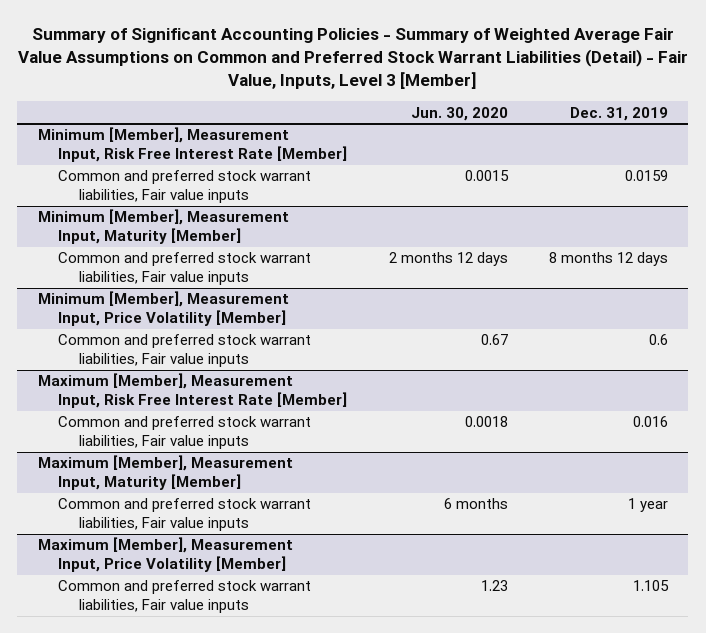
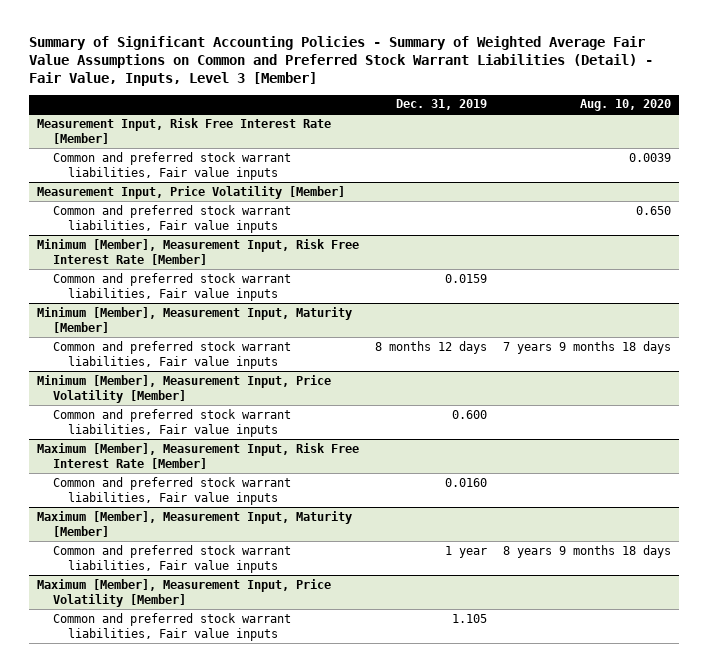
- | Jun. 30, 2020 | Dec. 31, 2019
+ | Dec. 31, 2019 | Aug. 10, 2020
+ Measurement Input, Risk Free Interest Rate [Member]
+ Common and preferred stock warrant liabilities, Fair value inputs | | 0.0039
+ Measurement Input, Price Volatility [Member]
+ Common and preferred stock warrant liabilities, Fair value inputs | | 0.650
@ Minimum [Member], Measurement Input, Price Volatility [Member]
- Common and preferred stock warrant liabilities, Fair value inputs | 0.67 | 0.6
+ Common and preferred stock warrant liabilities, Fair value inputs | 0.600 |
@ Maximum [Member], Measurement Input, Risk Free Interest Rate [Member]
- Common and preferred stock warrant liabilities, Fair value inputs | 0.0018 | 0.016
+ Common and preferred stock warrant liabilities, Fair value inputs | 0.0160 |

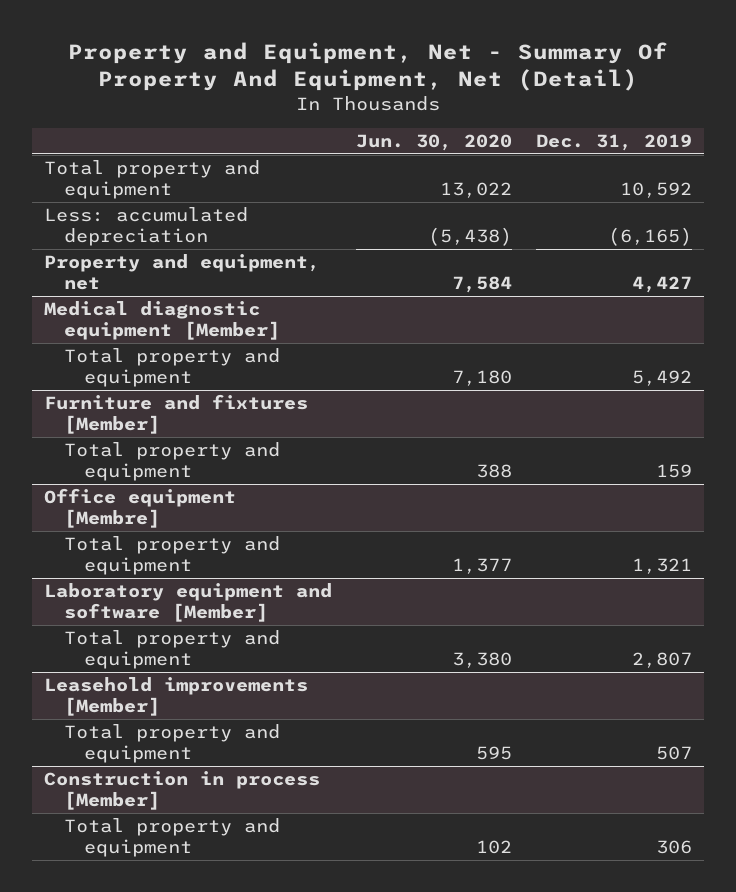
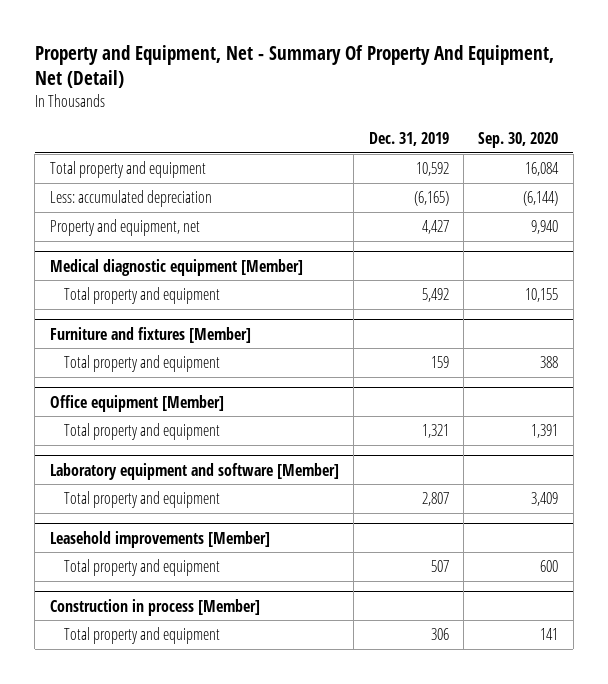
- | Jun. 30, 2020 | Dec. 31, 2019
+ | Dec. 31, 2019 | Sep. 30, 2020
- Office equipment [Membre]
+ Office equipment [Member]

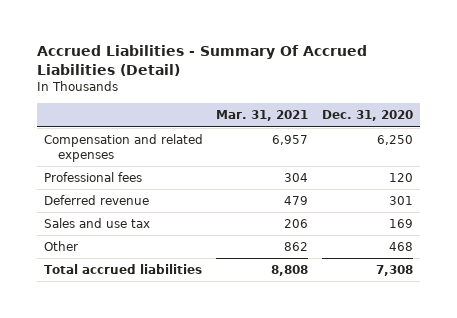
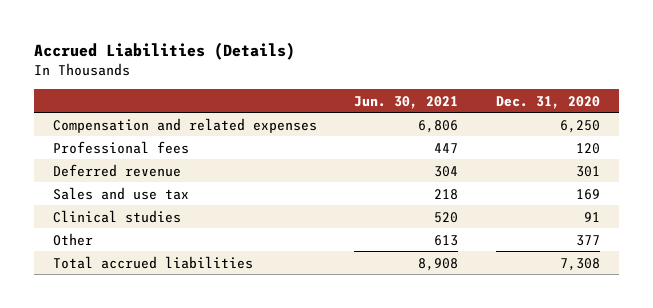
- Accrued Liabilities - Summary Of Accrued Liabilities (Detail)
+ Accrued Liabilities (Details)
- | Mar. 31, 2021 | Dec. 31, 2020
+ | Jun. 30, 2021 | Dec. 31, 2020
- Other | 862 | 468
+ Clinical studies | 520 | 91
+ Other | 613 | 377

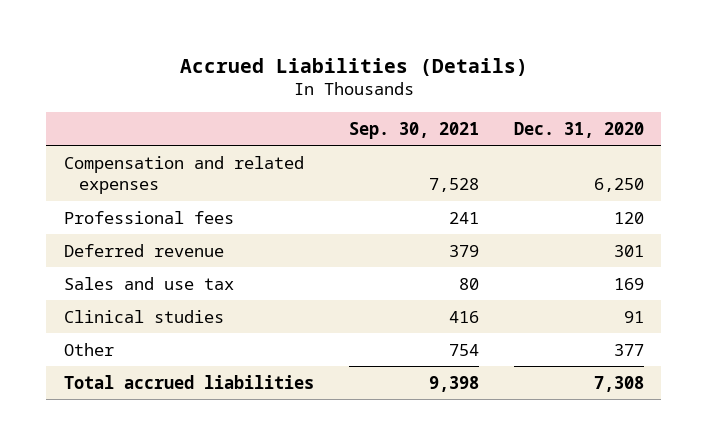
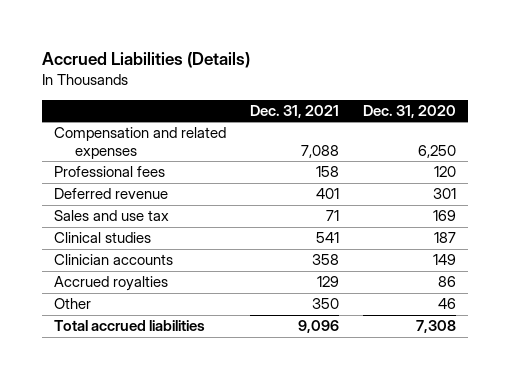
- | Sep. 30, 2021 | Dec. 31, 2020
+ | Dec. 31, 2021 | Dec. 31, 2020
- Clinical studies | 416 | 91
- Other | 754 | 377
+ Clinical studies | 541 | 187
+ Clinician accounts | 358 | 149
+ Accrued royalties | 129 | 86
+ Other | 350 | 46

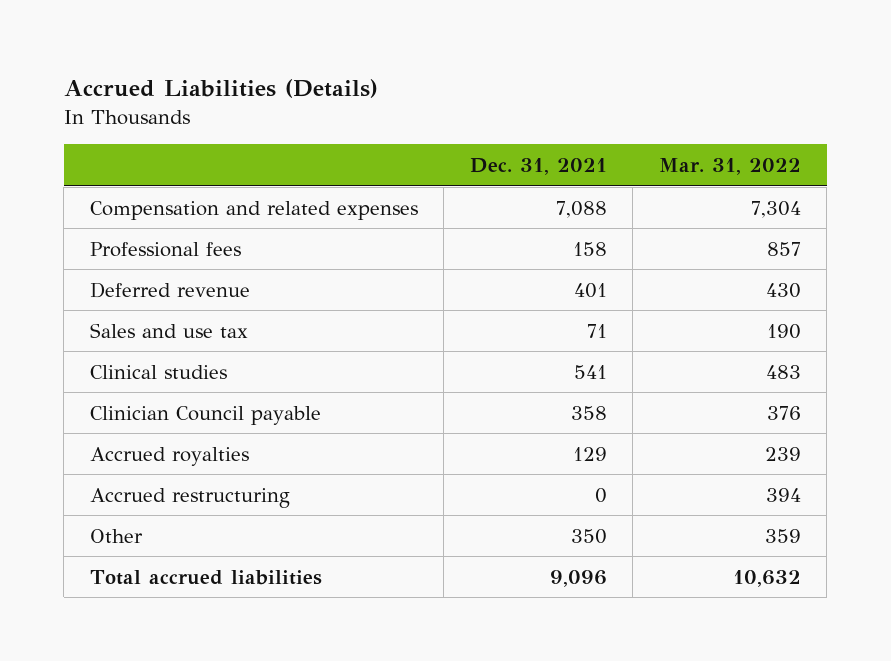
- | Dec. 31, 2021 | Dec. 31, 2020
+ | Dec. 31, 2021 | Mar. 31, 2022
- Clinician accounts | 358 | 149
+ Clinician Council payable | 358 | 376
+ Accrued restructuring | 0 | 394

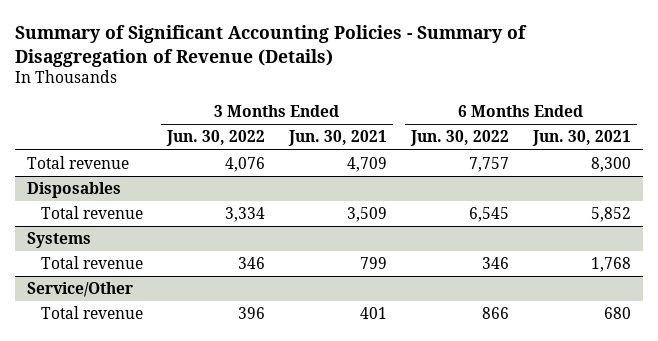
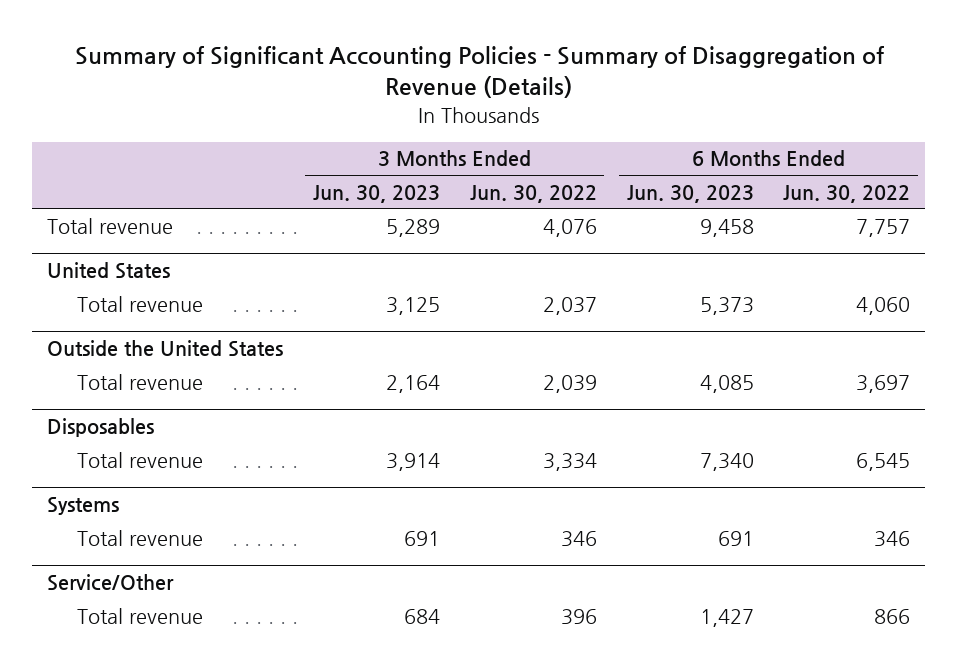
- | 3 Months Ended Jun. 30, 2022 | 3 Months Ended Jun. 30, 2021 | 6 Months Ended Jun. 30, 2022 | 6 Months Ended Jun. 30, 2021
+ | 3 Months Ended Jun. 30, 2023 | 3 Months Ended Jun. 30, 2022 | 6 Months Ended Jun. 30, 2023 | 6 Months Ended Jun. 30, 2022
+ United States
+ Total revenue | 3,125 | 2,037 | 5,373 | 4,060
+ Outside the United States
+ Total revenue | 2,164 | 2,039 | 4,085 | 3,697

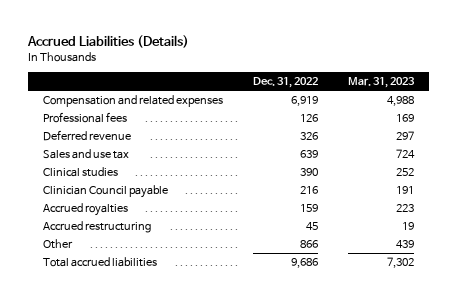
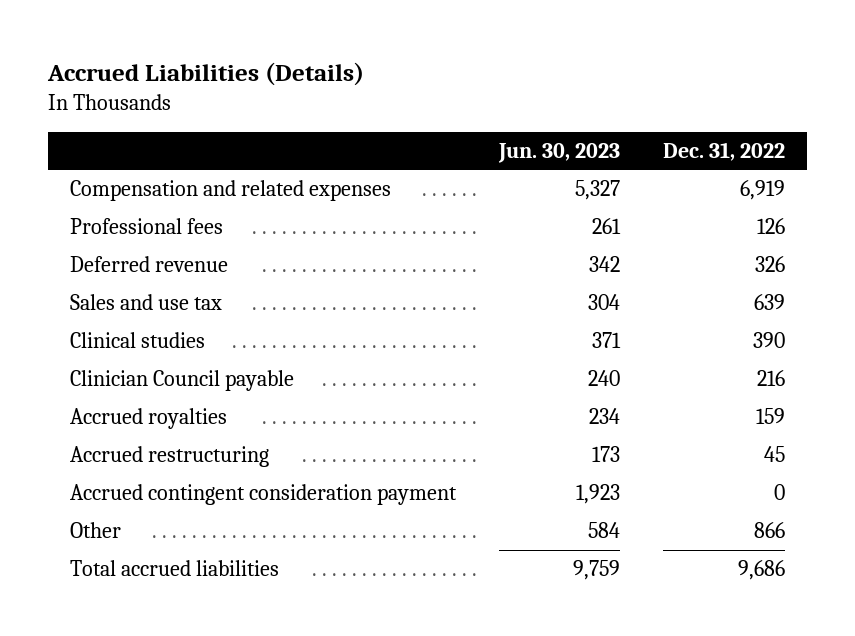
- | Dec. 31, 2022 | Mar. 31, 2023
+ | Jun. 30, 2023 | Dec. 31, 2022
+ Accrued contingent consideration payment | 1,923 | 0

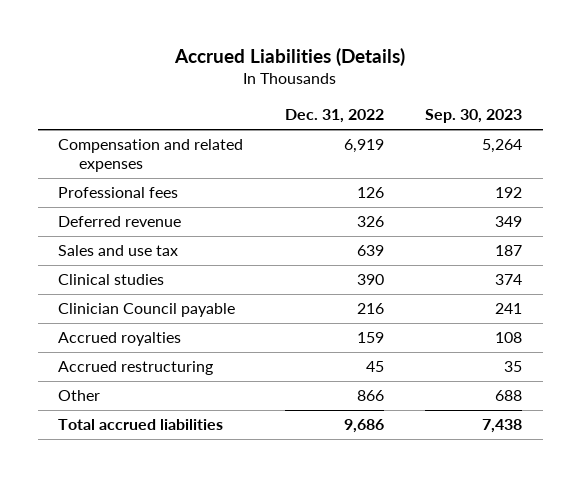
- | Jun. 30, 2023 | Dec. 31, 2022
+ | Dec. 31, 2022 | Sep. 30, 2023
- Accrued contingent consideration payment | 1,923 | 0

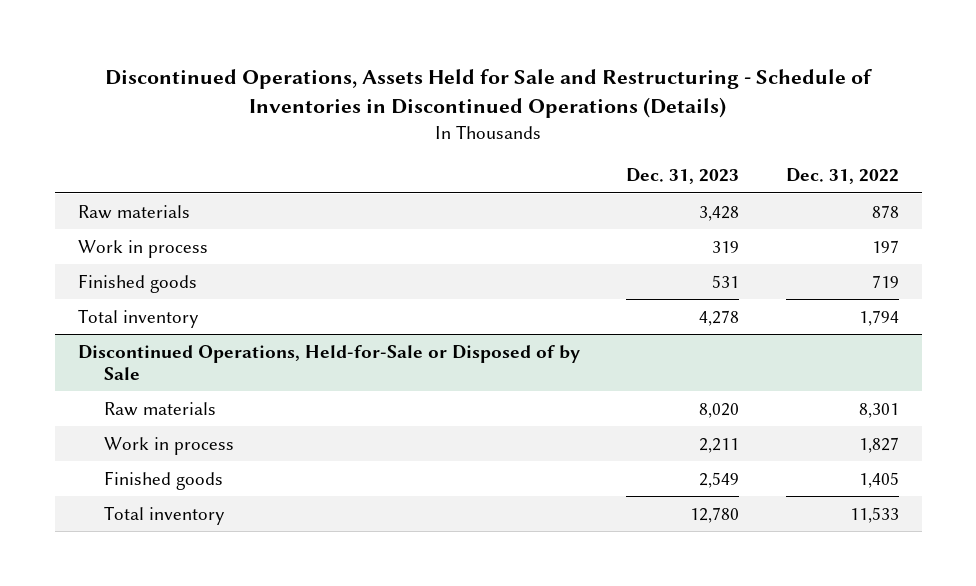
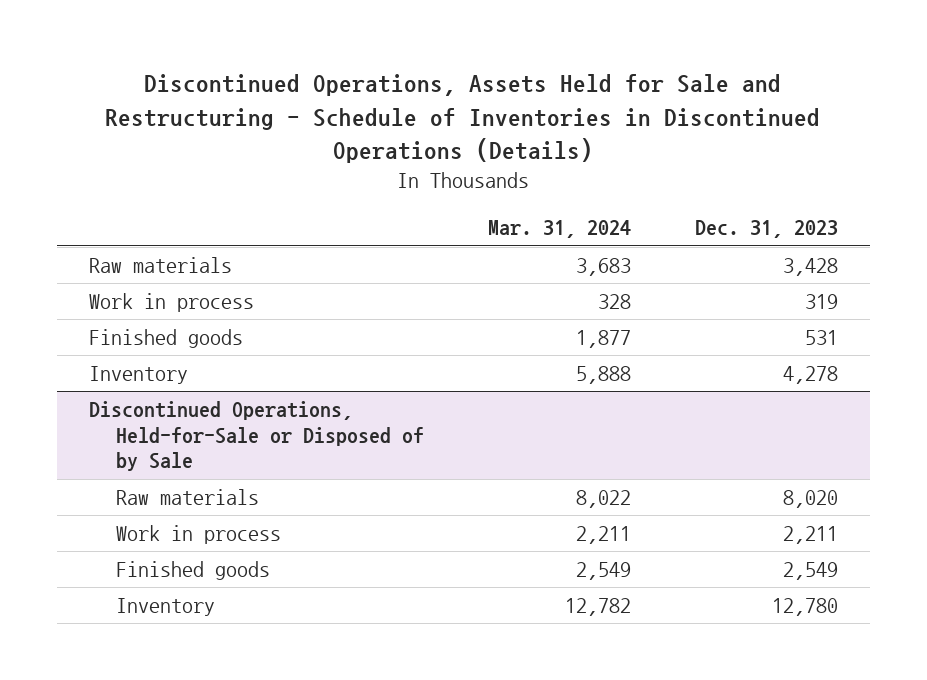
- | Dec. 31, 2023 | Dec. 31, 2022
+ | Mar. 31, 2024 | Dec. 31, 2023
- Total inventory | 4,278 | 1,794
+ Inventory | 5,888 | 4,278
@ Discontinued Operations, Held-for-Sale or Disposed of by Sale
- Total inventory | 12,780 | 11,533
+ Inventory | 12,782 | 12,780

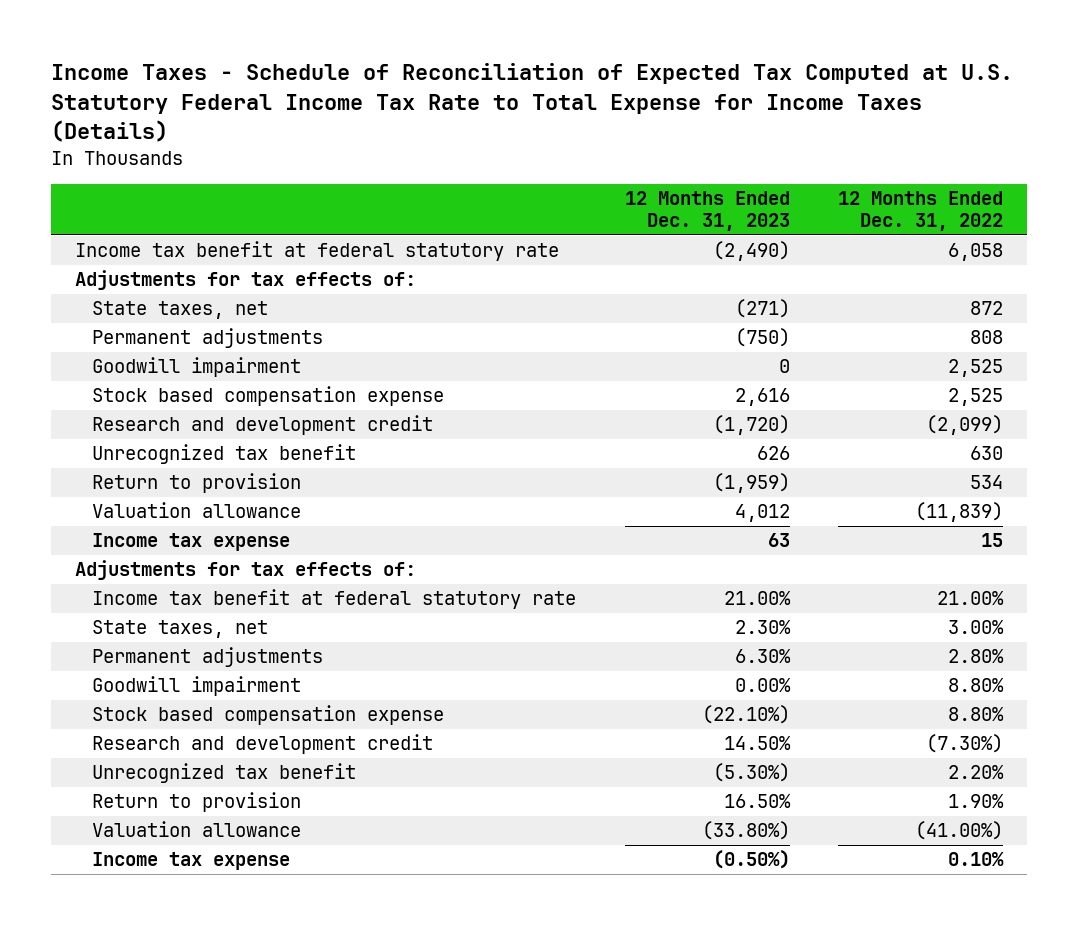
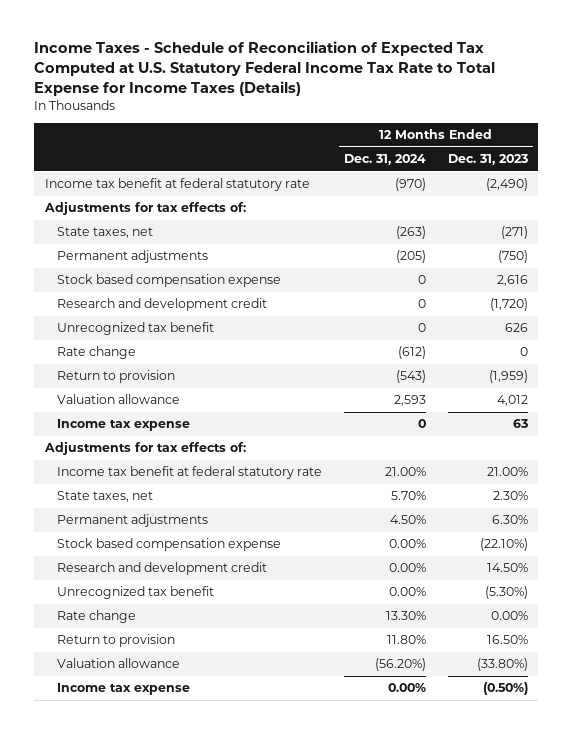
- | 12 Months Ended Dec. 31, 2023 | 12 Months Ended Dec. 31, 2022
+ | 12 Months Ended Dec. 31, 2024 | 12 Months Ended Dec. 31, 2023
- Goodwill impairment | 0 | 2,525
+ Rate change | (612) | 0
- Goodwill impairment | 0.00% | 8.80%
+ Rate change | 13.30% | 0.00%

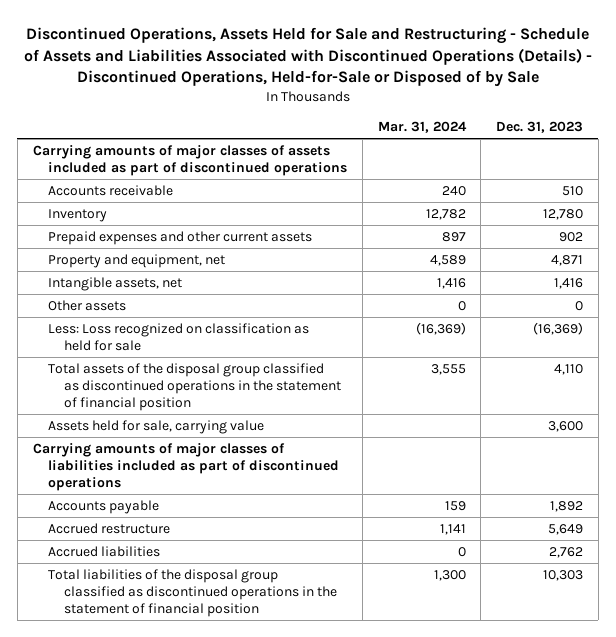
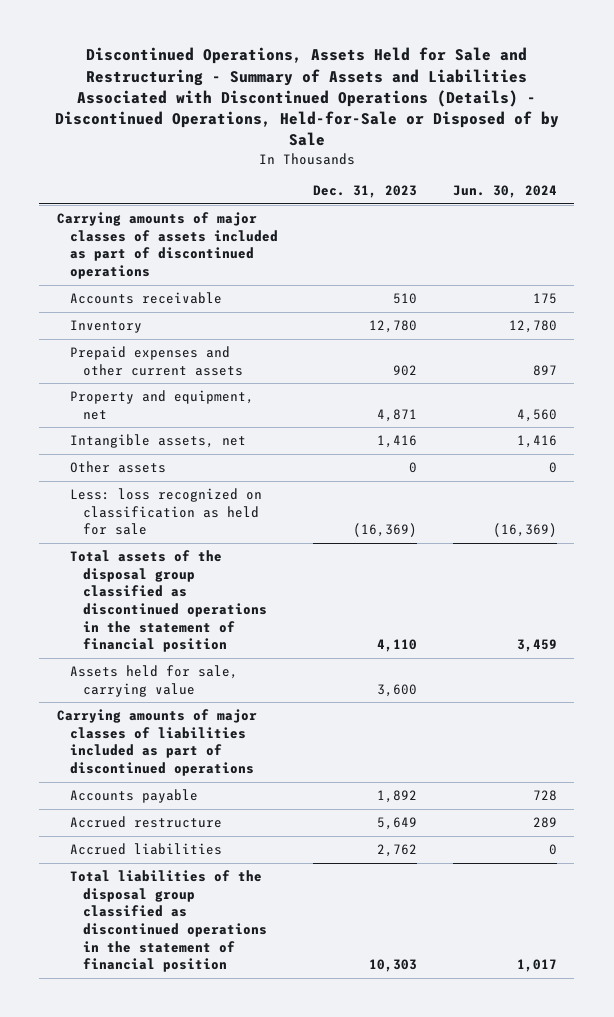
- Discontinued Operations, Assets Held for Sale and Restructuring - Schedule of Assets and Liabilities Associated with Discontinued Operations (Details) - Discontinued Operations, Held-for-Sale or Disposed of by Sale
+ Discontinued Operations, Assets Held for Sale and Restructuring - Summary of Assets and Liabilities Associated with Discontinued Operations (Details) - Discontinued Operations, Held-for-Sale or Disposed of by Sale
- | Mar. 31, 2024 | Dec. 31, 2023
+ | Dec. 31, 2023 | Jun. 30, 2024
- Less: Loss recognized on classification as held for sale | (16,369) | (16,369)
+ Less: loss recognized on classification as held for sale | (16,369) | (16,369)

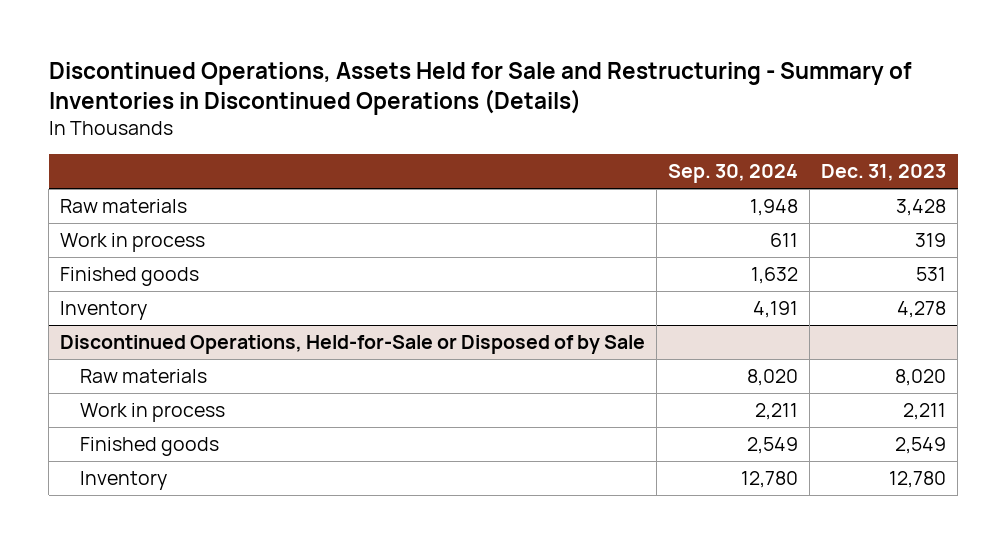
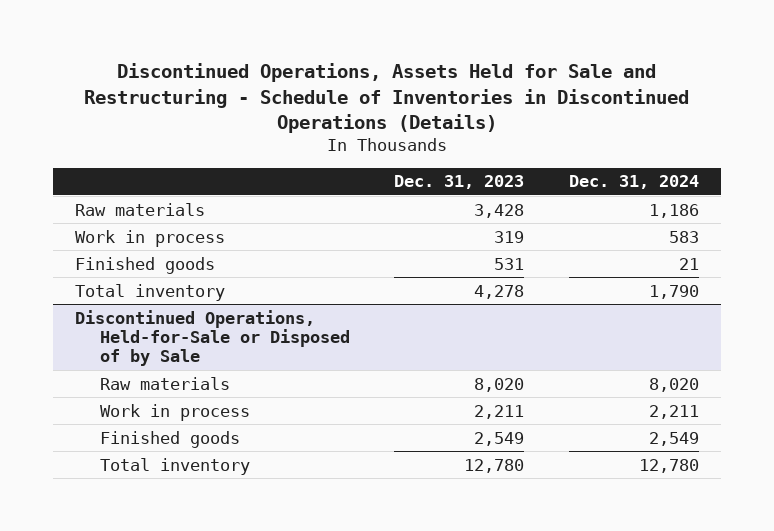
- Discontinued Operations, Assets Held for Sale and Restructuring - Summary of Inventories in Discontinued Operations (Details)
+ Discontinued Operations, Assets Held for Sale and Restructuring - Schedule of Inventories in Discontinued Operations (Details)
- | Sep. 30, 2024 | Dec. 31, 2023
+ | Dec. 31, 2023 | Dec. 31, 2024
- Inventory | 4,191 | 4,278
+ Total inventory | 4,278 | 1,790
@ Discontinued Operations, Held-for-Sale or Disposed of by Sale
- Inventory | 12,780 | 12,780
+ Total inventory | 12,780 | 12,780

